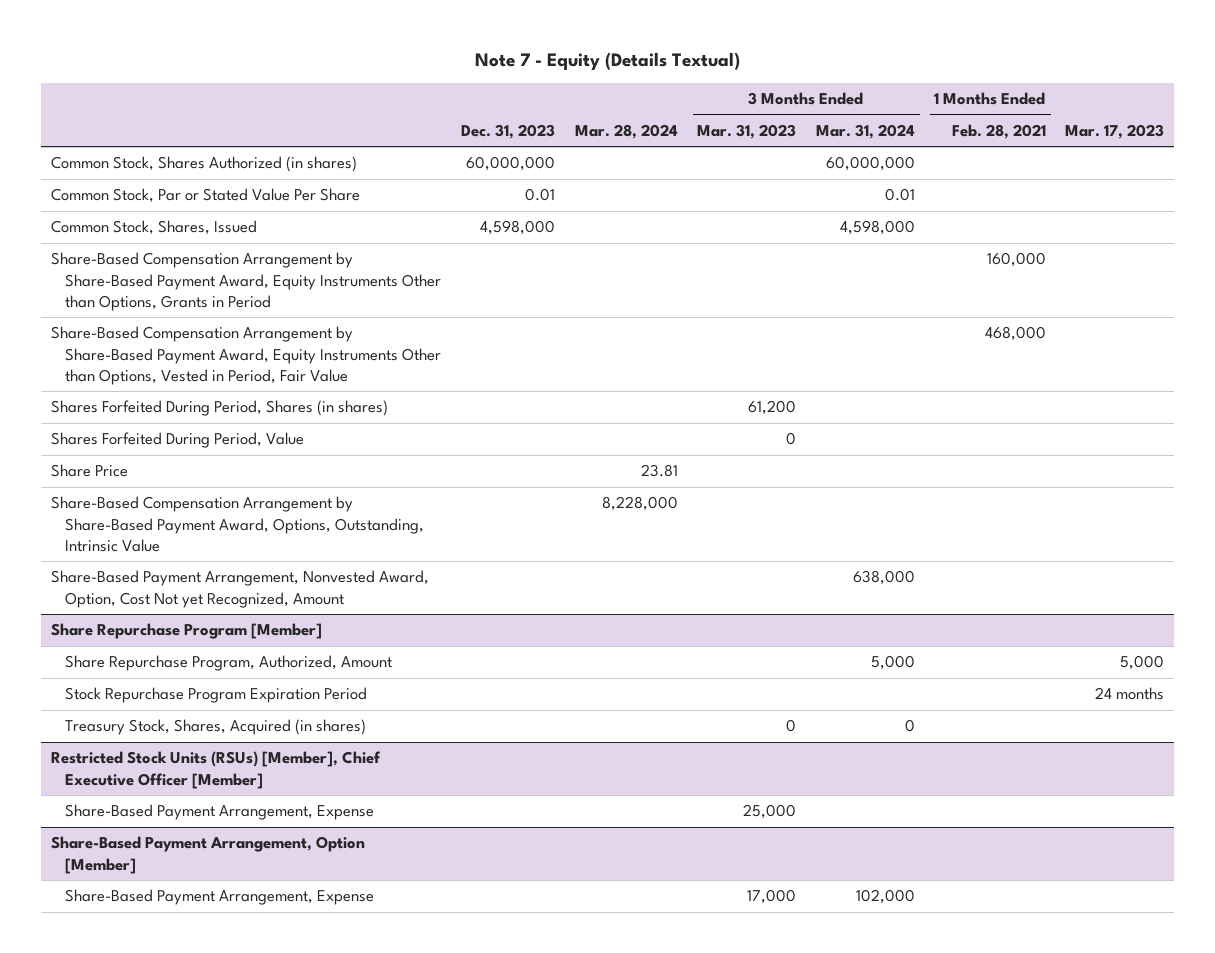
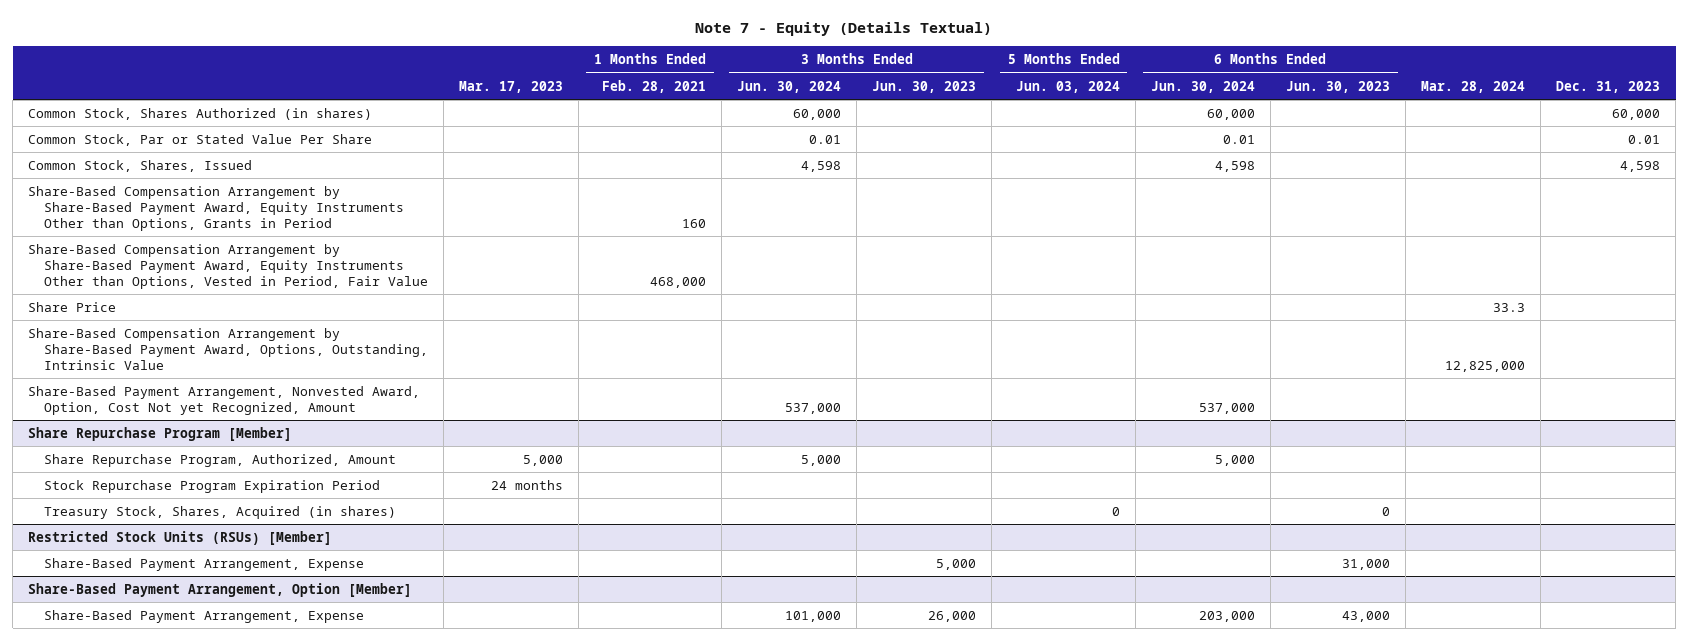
- | Dec. 31, 2023 | Mar. 28, 2024 | 3 Months Ended Mar. 31, 2023 | 3 Months Ended Mar. 31, 2024 | 1 Months Ended Feb. 28, 2021 | Mar. 17, 2023
+ | Mar. 17, 2023 | 1 Months Ended Feb. 28, 2021 | 3 Months Ended Jun. 30, 2024 | 3 Months Ended Jun. 30, 2023 | 5 Months Ended Jun. 03, 2024 | 6 Months Ended Jun. 30, 2024 | 6 Months Ended Jun. 30, 2023 | Mar. 28, 2024 | Dec. 31, 2023
- Common Stock, Shares Authorized (in shares) | 60,000,000 | | | 60,000,000 | |
+ Common Stock, Shares Authorized (in shares) | | | 60,000 | | | 60,000 | | | 60,000
- Common Stock, Shares, Issued | 4,598,000 | | | 4,598,000 | |
- Share-Based Compensation Arrangement by Share-Based Payment Award, Equity Instruments Other than Options, Grants in Period | | | | | 160,000 |
+ Common Stock, Shares, Issued | | | 4,598 | | | 4,598 | | | 4,598
+ Share-Based Compensation Arrangement by Share-Based Payment Award, Equity Instruments Other than Options, Grants in Period | | 160 | | | | | | |
- Shares Forfeited During Period, Shares (in shares) | | | 61,200 | | |
- Shares Forfeited During Period, Value | | | 0 | | |
- Share Price | | 23.81 | | | |
- Share-Based Compensation Arrangement by Share-Based Payment Award, Options, Outstanding, Intrinsic Value | | 8,228,000 | | | |
+ Share Price | | | | | | | | 33.3 |
+ Share-Based Compensation Arrangement by Share-Based Payment Award, Options, Outstanding, Intrinsic Value | | | | | | | | 12,825,000 |
- Restricted Stock Units (RSUs) [Member], Chief Executive Officer [Member]
+ Restricted Stock Units (RSUs) [Member]

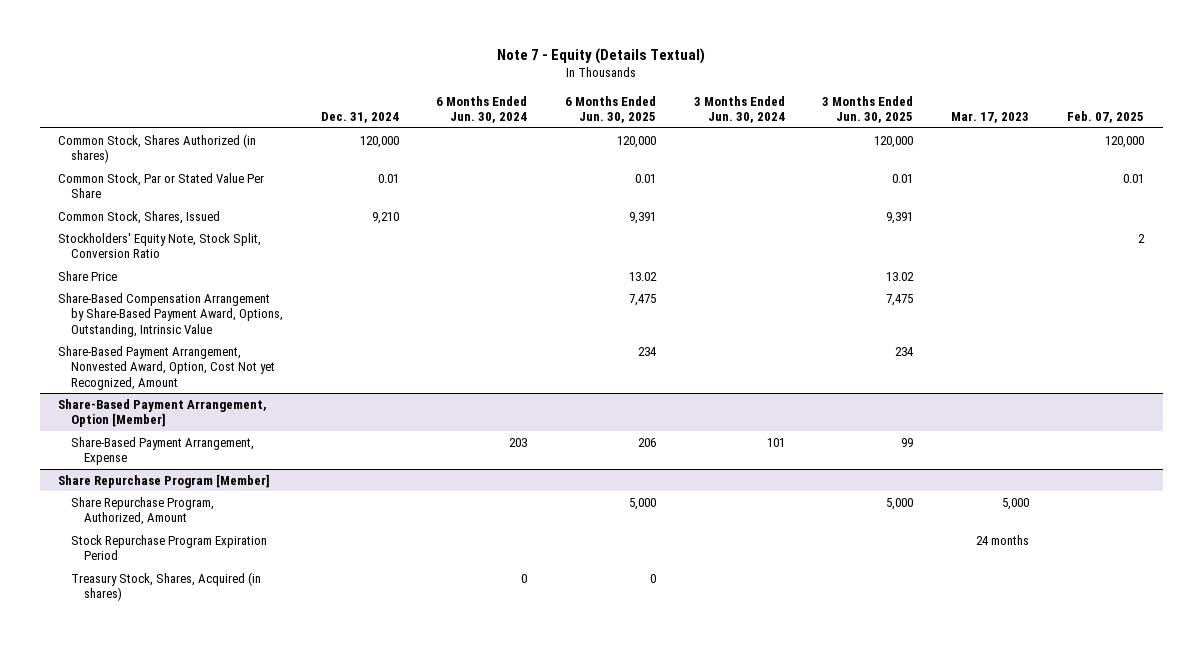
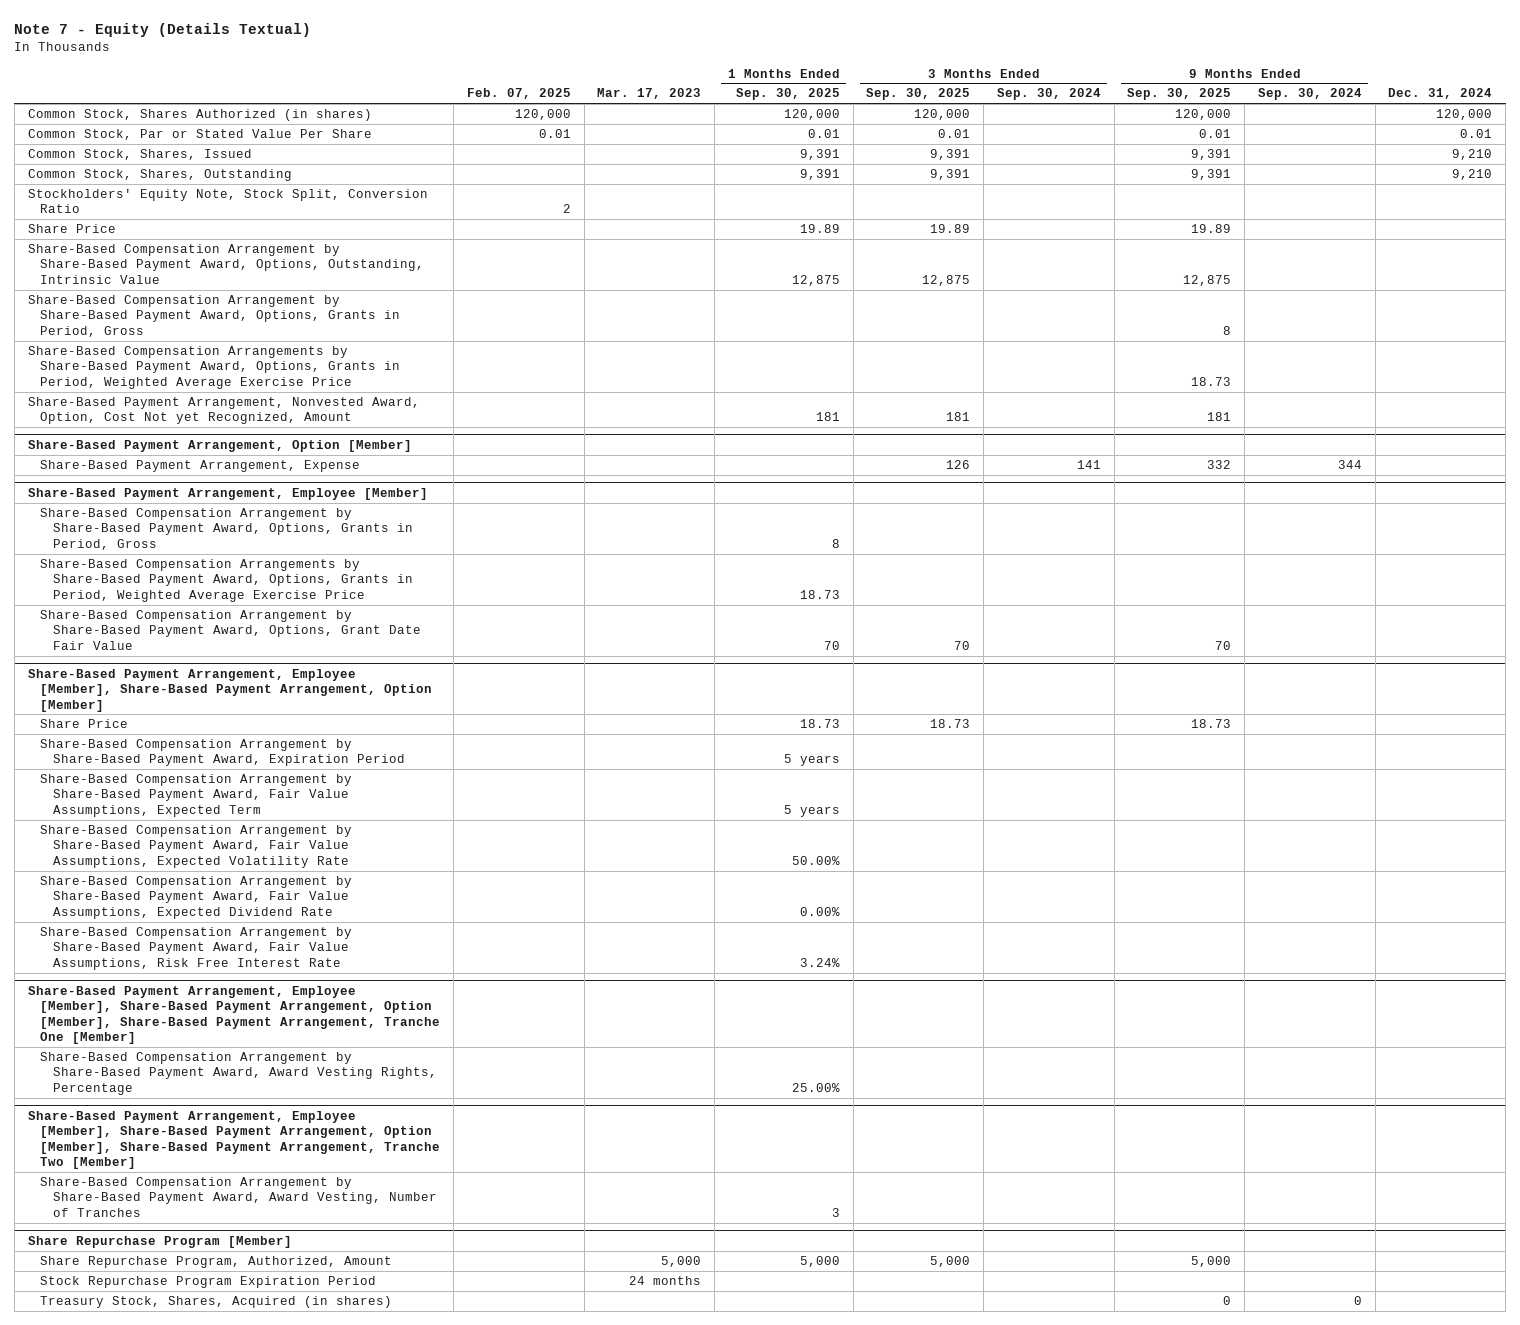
- | Dec. 31, 2024 | 6 Months Ended Jun. 30, 2024 | 6 Months Ended Jun. 30, 2025 | 3 Months Ended Jun. 30, 2024 | 3 Months Ended Jun. 30, 2025 | Mar. 17, 2023 | Feb. 07, 2025
+ | Feb. 07, 2025 | Mar. 17, 2023 | 1 Months Ended Sep. 30, 2025 | 3 Months Ended Sep. 30, 2025 | 3 Months Ended Sep. 30, 2024 | 9 Months Ended Sep. 30, 2025 | 9 Months Ended Sep. 30, 2024 | Dec. 31, 2024
+ Common Stock, Shares, Outstanding | | | 9,391 | 9,391 | | 9,391 | | 9,210
+ Share-Based Compensation Arrangement by Share-Based Payment Award, Options, Grants in Period, Gross | | | | | | 8 | |
+ Share-Based Compensation Arrangements by Share-Based Payment Award, Options, Grants in Period, Weighted Average Exercise Price | | | | | | 18.73 | |
+ Share-Based Payment Arrangement, Employee [Member]
+ Share-Based Compensation Arrangement by Share-Based Payment Award, Options, Grants in Period, Gross | | | 8 | | | | |
+ Share-Based Compensation Arrangements by Share-Based Payment Award, Options, Grants in Period, Weighted Average Exercise Price | | | 18.73 | | | | |
+ Share-Based Compensation Arrangement by Share-Based Payment Award, Options, Grant Date Fair Value | | | 70 | 70 | | 70 | |
+ Share-Based Payment Arrangement, Employee [Member], Share-Based Payment Arrangement, Option [Member]
+ Share Price | | | 18.73 | 18.73 | | 18.73 | |
+ Share-Based Compensation Arrangement by Share-Based Payment Award, Expiration Period | | | 5 years | | | | |
+ Share-Based Compensation Arrangement by Share-Based Payment Award, Fair Value Assumptions, Expected Term | | | 5 years | | | | |
+ Share-Based Compensation Arrangement by Share-Based Payment Award, Fair Value Assumptions, Expected Volatility Rate | | | 50.00% | | | | |
+ Share-Based Compensation Arrangement by Share-Based Payment Award, Fair Value Assumptions, Expected Dividend Rate | | | 0.00% | | | | |
+ Share-Based Compensation Arrangement by Share-Based Payment Award, Fair Value Assumptions, Risk Free Interest Rate | | | 3.24% | | | | |
+ Share-Based Payment Arrangement, Employee [Member], Share-Based Payment Arrangement, Option [Member], Share-Based Payment Arrangement, Tranche One [Member]
+ Share-Based Compensation Arrangement by Share-Based Payment Award, Award Vesting Rights, Percentage | | | 25.00% | | | | |
+ Share-Based Payment Arrangement, Employee [Member], Share-Based Payment Arrangement, Option [Member], Share-Based Payment Arrangement, Tranche Two [Member]
+ Share-Based Compensation Arrangement by Share-Based Payment Award, Award Vesting, Number of Tranches | | | 3 | | | | |

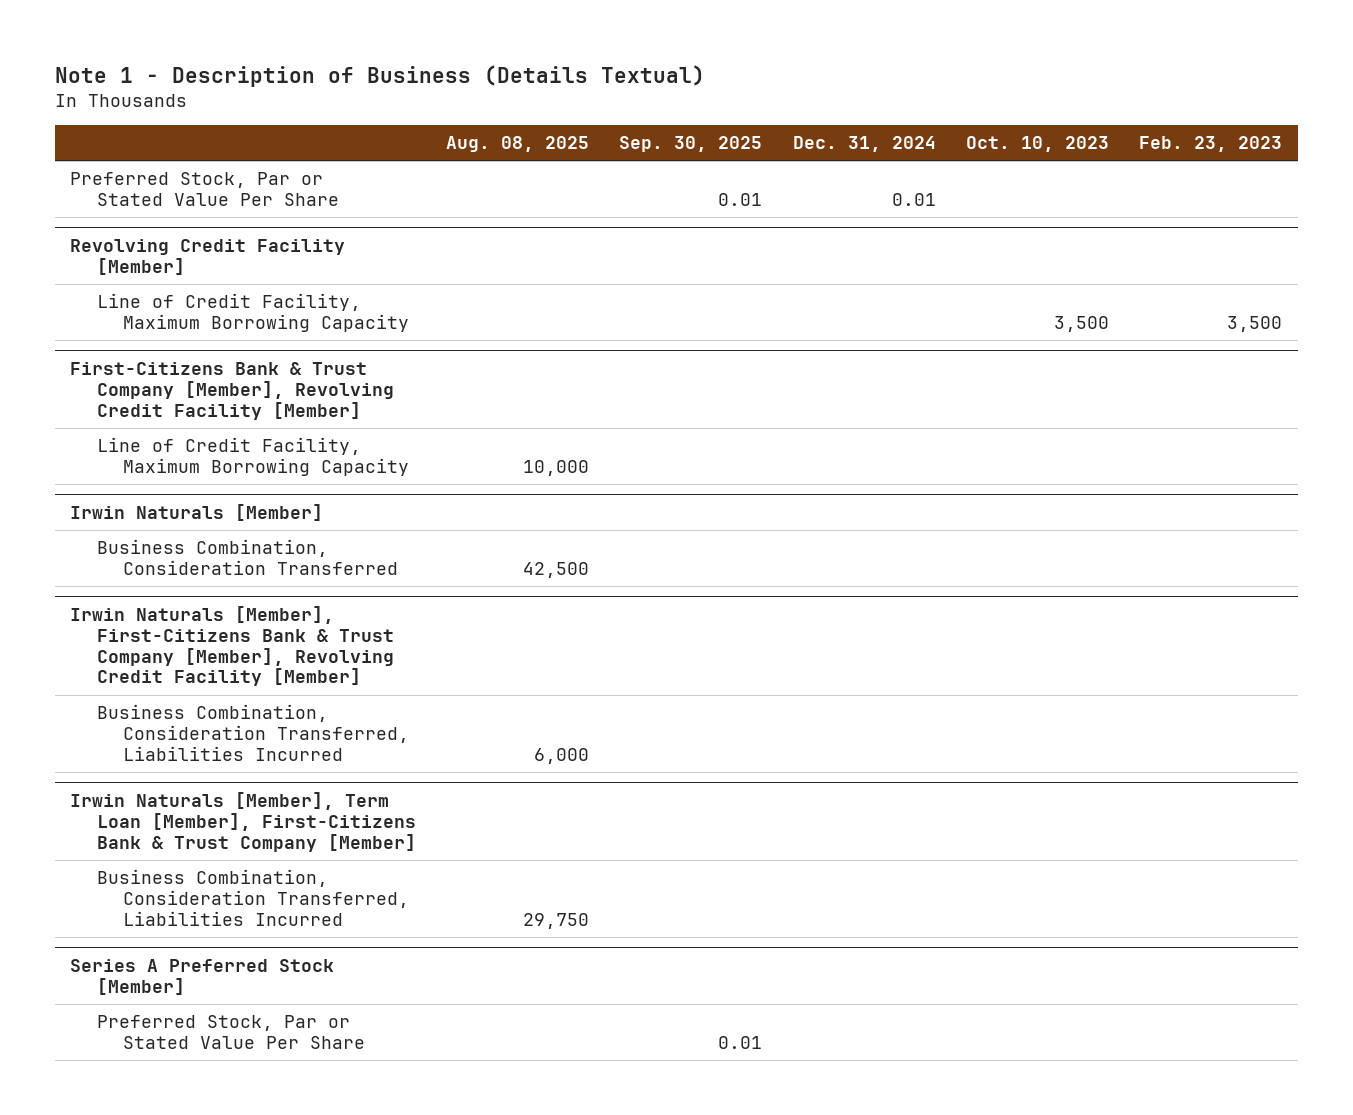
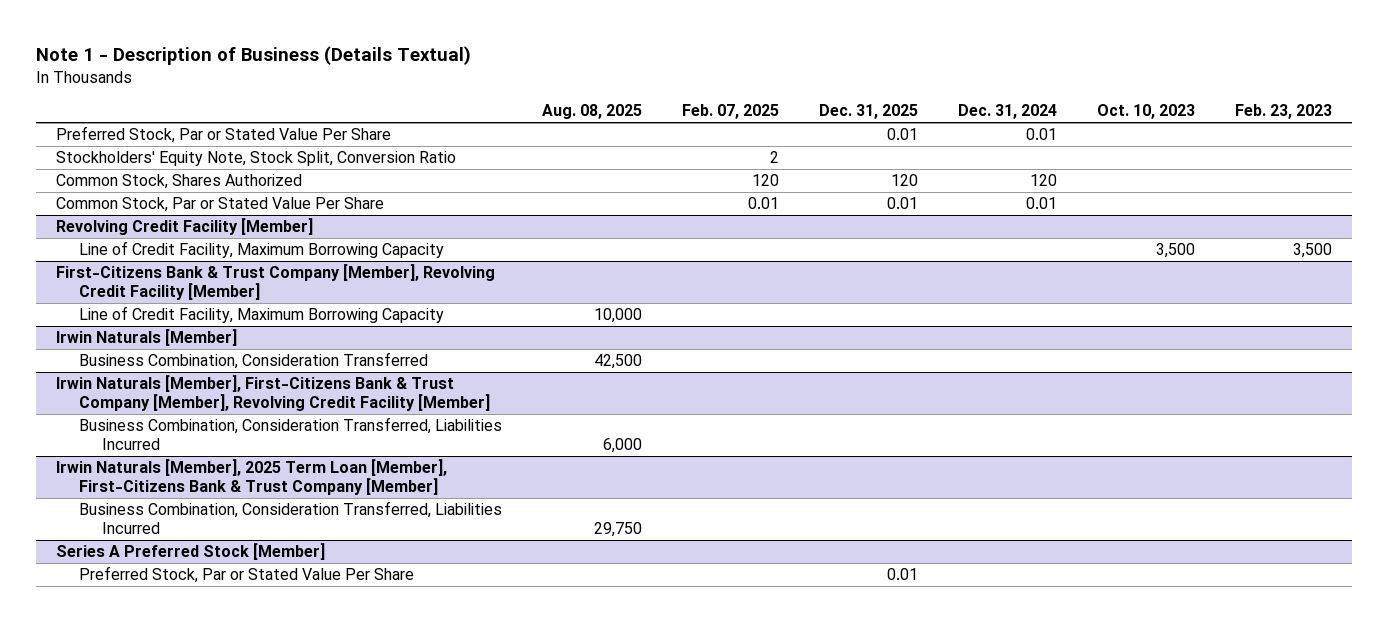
- | Aug. 08, 2025 | Sep. 30, 2025 | Dec. 31, 2024 | Oct. 10, 2023 | Feb. 23, 2023
+ | Aug. 08, 2025 | Feb. 07, 2025 | Dec. 31, 2025 | Dec. 31, 2024 | Oct. 10, 2023 | Feb. 23, 2023
+ Stockholders' Equity Note, Stock Split, Conversion Ratio | | 2 | | | |
+ Common Stock, Shares Authorized | | 120 | 120 | 120 | |
+ Common Stock, Par or Stated Value Per Share | | 0.01 | 0.01 | 0.01 | |
- Irwin Naturals [Member], Term Loan [Member], First-Citizens Bank & Trust Company [Member]
+ Irwin Naturals [Member], 2025 Term Loan [Member], First-Citizens Bank & Trust Company [Member]

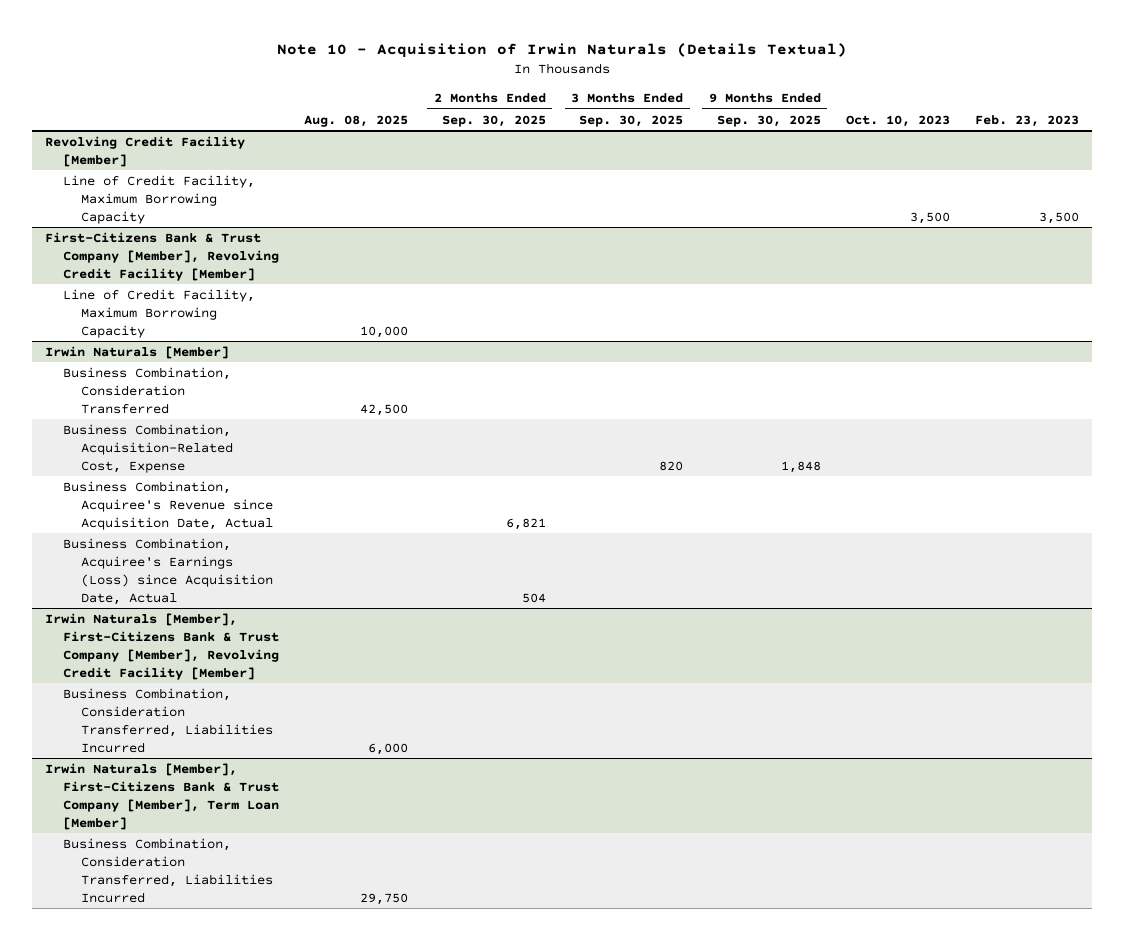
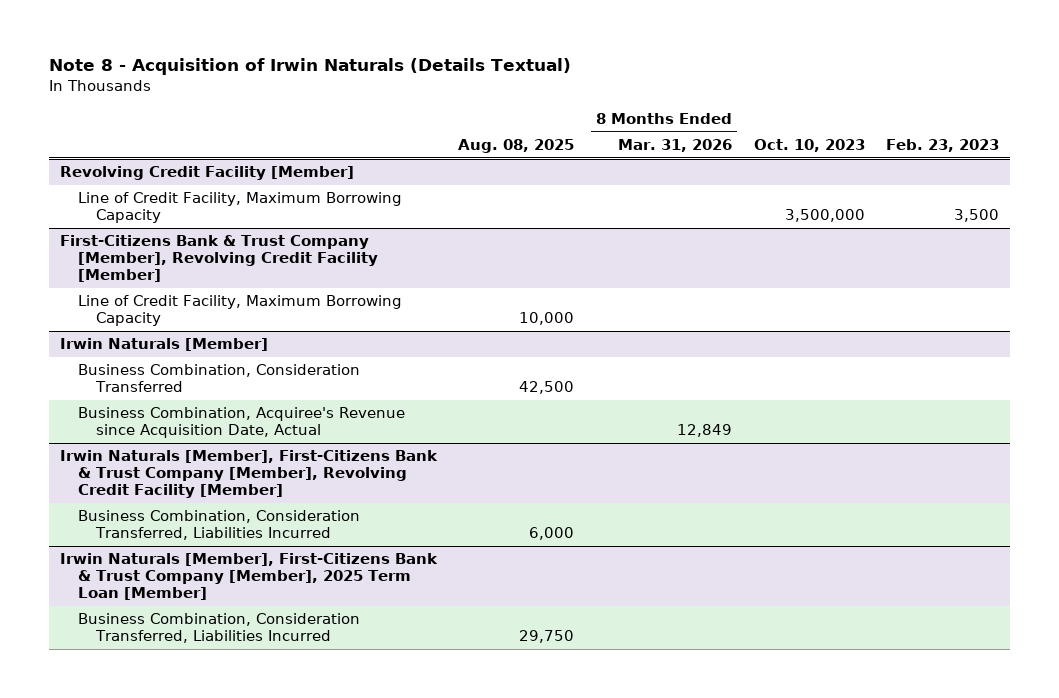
- Note 10 - Acquisition of Irwin Naturals (Details Textual)
+ Note 8 - Acquisition of Irwin Naturals (Details Textual)
- | Aug. 08, 2025 | 2 Months Ended Sep. 30, 2025 | 3 Months Ended Sep. 30, 2025 | 9 Months Ended Sep. 30, 2025 | Oct. 10, 2023 | Feb. 23, 2023
+ | Aug. 08, 2025 | 8 Months Ended Mar. 31, 2026 | Oct. 10, 2023 | Feb. 23, 2023
@ Revolving Credit Facility [Member]
- Line of Credit Facility, Maximum Borrowing Capacity | | | | | 3,500 | 3,500
+ Line of Credit Facility, Maximum Borrowing Capacity | | | 3,500,000 | 3,500
@ Irwin Naturals [Member]
- Business Combination, Acquisition-Related Cost, Expense | | | 820 | 1,848 | |
- Business Combination, Acquiree's Earnings (Loss) since Acquisition Date, Actual | | 504 | | | |
- Irwin Naturals [Member], First-Citizens Bank & Trust Company [Member], Term Loan [Member]
+ Irwin Naturals [Member], First-Citizens Bank & Trust Company [Member], 2025 Term Loan [Member]

